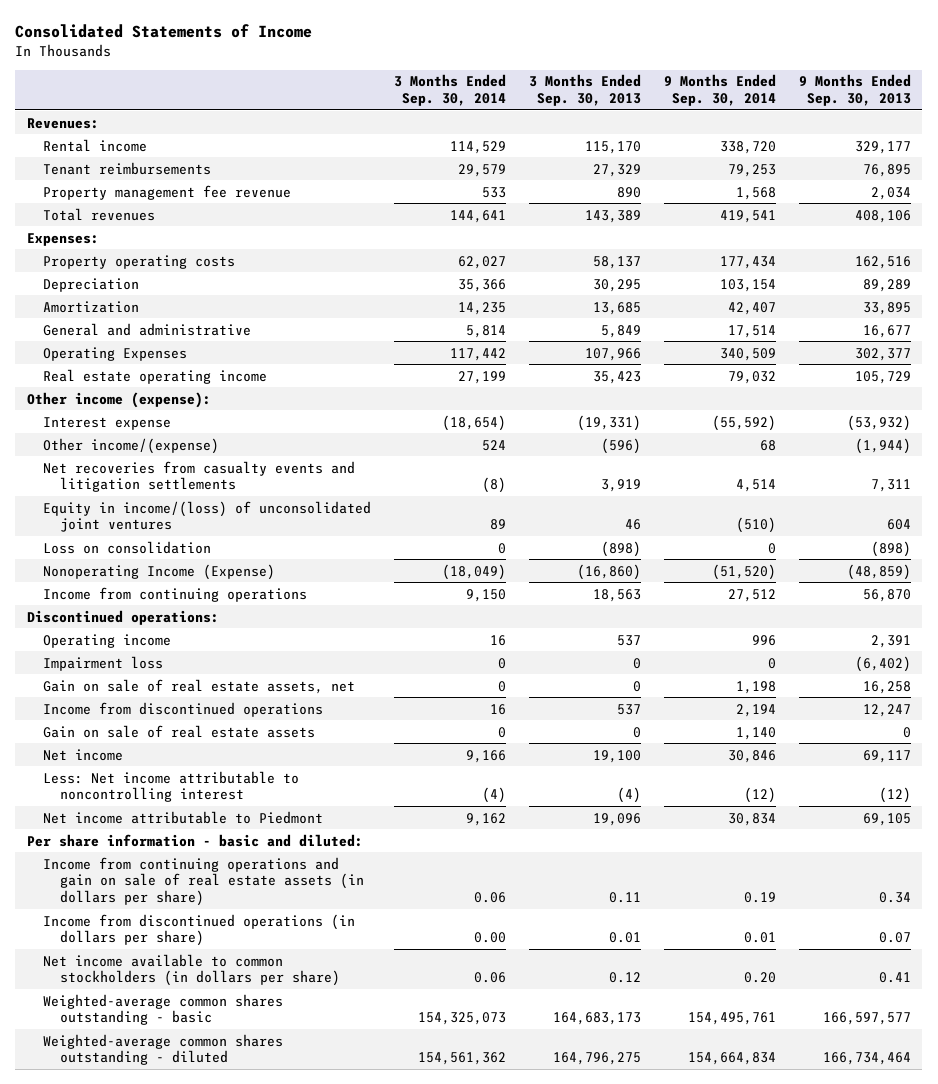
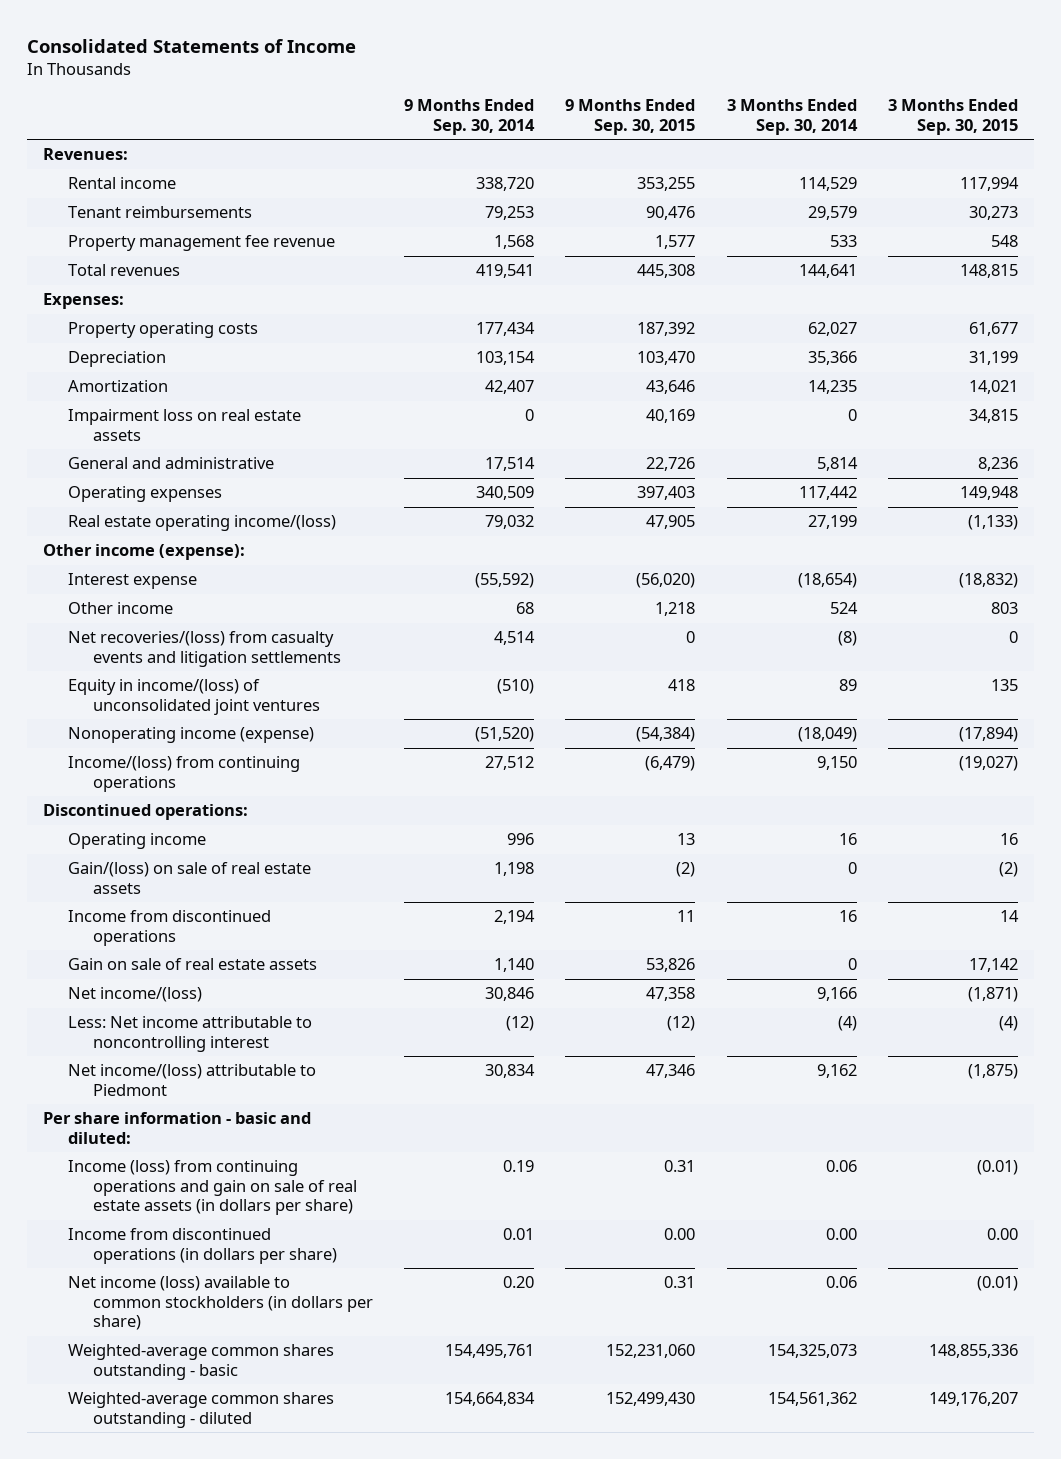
- | 3 Months Ended Sep. 30, 2014 | 3 Months Ended Sep. 30, 2013 | 9 Months Ended Sep. 30, 2014 | 9 Months Ended Sep. 30, 2013
+ | 9 Months Ended Sep. 30, 2014 | 9 Months Ended Sep. 30, 2015 | 3 Months Ended Sep. 30, 2014 | 3 Months Ended Sep. 30, 2015
+ Impairment loss on real estate assets | 0 | 40,169 | 0 | 34,815
- Operating Expenses | 117,442 | 107,966 | 340,509 | 302,377
- Real estate operating income | 27,199 | 35,423 | 79,032 | 105,729
+ Operating expenses | 340,509 | 397,403 | 117,442 | 149,948
+ Real estate operating income/(loss) | 79,032 | 47,905 | 27,199 | (1,133)
- Other income/(expense) | 524 | (596) | 68 | (1,944)
- Net recoveries from casualty events and litigation settlements | (8) | 3,919 | 4,514 | 7,311
+ Other income | 68 | 1,218 | 524 | 803
+ Net recoveries/(loss) from casualty events and litigation settlements | 4,514 | 0 | (8) | 0
- Loss on consolidation | 0 | (898) | 0 | (898)
- Nonoperating Income (Expense) | (18,049) | (16,860) | (51,520) | (48,859)
- Income from continuing operations | 9,150 | 18,563 | 27,512 | 56,870
+ Nonoperating income (expense) | (51,520) | (54,384) | (18,049) | (17,894)
+ Income/(loss) from continuing operations | 27,512 | (6,479) | 9,150 | (19,027)
- Impairment loss | 0 | 0 | 0 | (6,402)
- Gain on sale of real estate assets, net | 0 | 0 | 1,198 | 16,258
+ Gain/(loss) on sale of real estate assets | 1,198 | (2) | 0 | (2)
- Net income | 9,166 | 19,100 | 30,846 | 69,117
+ Net income/(loss) | 30,846 | 47,358 | 9,166 | (1,871)
- Net income attributable to Piedmont | 9,162 | 19,096 | 30,834 | 69,105
+ Net income/(loss) attributable to Piedmont | 30,834 | 47,346 | 9,162 | (1,875)
- Income from continuing operations and gain on sale of real estate assets (in dollars per share) | 0.06 | 0.11 | 0.19 | 0.34
+ Income (loss) from continuing operations and gain on sale of real estate assets (in dollars per share) | 0.19 | 0.31 | 0.06 | (0.01)
- Net income available to common stockholders (in dollars per share) | 0.06 | 0.12 | 0.20 | 0.41
+ Net income (loss) available to common stockholders (in dollars per share) | 0.20 | 0.31 | 0.06 | (0.01)

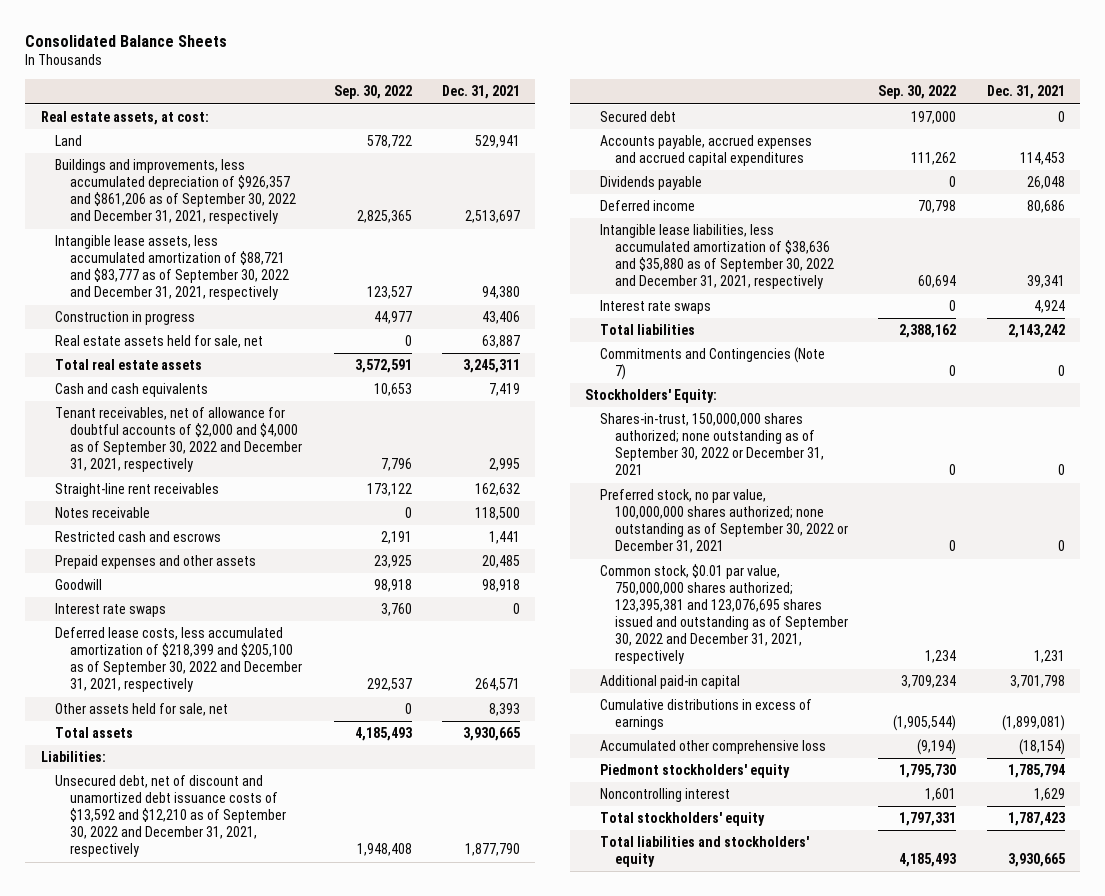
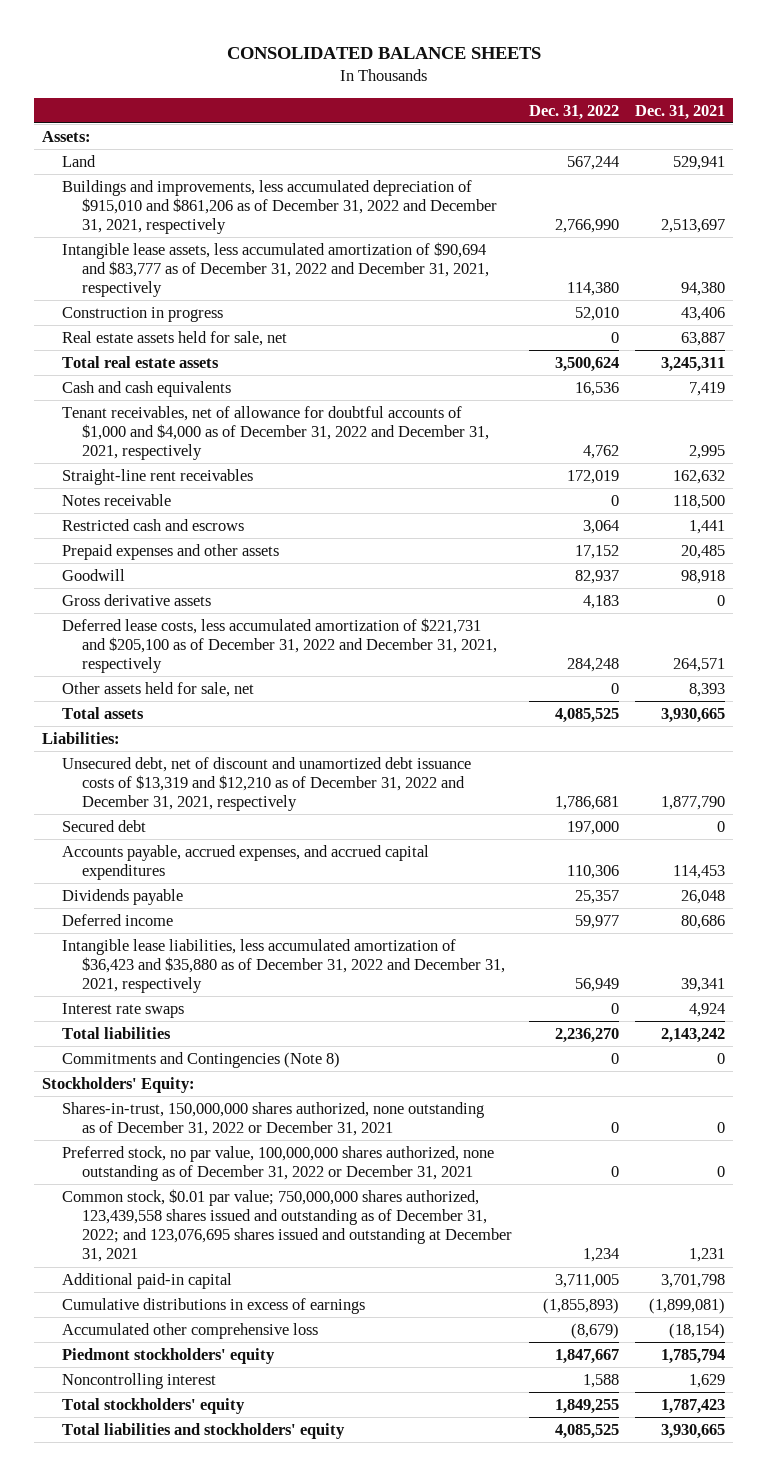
- Consolidated Balance Sheets
+ CONSOLIDATED BALANCE SHEETS
- | Sep. 30, 2022 | Dec. 31, 2021
+ | Dec. 31, 2022 | Dec. 31, 2021
- Real estate assets, at cost:
+ Assets:
- Buildings and improvements, less accumulated depreciation of $926,357 and $861,206 as of September 30, 2022 and December 31, 2021, respectively | 2,825,365 | 2,513,697
- Intangible lease assets, less accumulated amortization of $88,721 and $83,777 as of September 30, 2022 and December 31, 2021, respectively | 123,527 | 94,380
+ Buildings and improvements, less accumulated depreciation of $915,010 and $861,206 as of December 31, 2022 and December 31, 2021, respectively | 2,766,990 | 2,513,697
+ Intangible lease assets, less accumulated amortization of $90,694 and $83,777 as of December 31, 2022 and December 31, 2021, respectively | 114,380 | 94,380
- Tenant receivables, net of allowance for doubtful accounts of $2,000 and $4,000 as of September 30, 2022 and December 31, 2021, respectively | 7,796 | 2,995
+ Tenant receivables, net of allowance for doubtful accounts of $1,000 and $4,000 as of December 31, 2022 and December 31, 2021, respectively | 4,762 | 2,995
- Interest rate swaps | 3,760 | 0
- Deferred lease costs, less accumulated amortization of $218,399 and $205,100 as of September 30, 2022 and December 31, 2021, respectively | 292,537 | 264,571
+ Gross derivative assets | 4,183 | 0
+ Deferred lease costs, less accumulated amortization of $221,731 and $205,100 as of December 31, 2022 and December 31, 2021, respectively | 284,248 | 264,571
- Unsecured debt, net of discount and unamortized debt issuance costs of $13,592 and $12,210 as of September 30, 2022 and December 31, 2021, respectively | 1,948,408 | 1,877,790
+ Unsecured debt, net of discount and unamortized debt issuance costs of $13,319 and $12,210 as of December 31, 2022 and December 31, 2021, respectively | 1,786,681 | 1,877,790
- Accounts payable, accrued expenses and accrued capital expenditures | 111,262 | 114,453
+ Accounts payable, accrued expenses, and accrued capital expenditures | 110,306 | 114,453
- Intangible lease liabilities, less accumulated amortization of $38,636 and $35,880 as of September 30, 2022 and December 31, 2021, respectively | 60,694 | 39,341
+ Intangible lease liabilities, less accumulated amortization of $36,423 and $35,880 as of December 31, 2022 and December 31, 2021, respectively | 56,949 | 39,341
- Commitments and Contingencies (Note 7) | 0 | 0
+ Commitments and Contingencies (Note 8) | 0 | 0
- Shares-in-trust, 150,000,000 shares authorized; none outstanding as of September 30, 2022 or December 31, 2021 | 0 | 0
- Preferred stock, no par value, 100,000,000 shares authorized; none outstanding as of September 30, 2022 or December 31, 2021 | 0 | 0
- Common stock, $0.01 par value, 750,000,000 shares authorized; 123,395,381 and 123,076,695 shares issued and outstanding as of September 30, 2022 and December 31, 2021, respectively | 1,234 | 1,231
+ Shares-in-trust, 150,000,000 shares authorized, none outstanding as of December 31, 2022 or December 31, 2021 | 0 | 0
+ Preferred stock, no par value, 100,000,000 shares authorized, none outstanding as of December 31, 2022 or December 31, 2021 | 0 | 0
+ Common stock, $0.01 par value; 750,000,000 shares authorized, 123,439,558 shares issued and outstanding as of December 31, 2022; and 123,076,695 shares issued and outstanding at December 31, 2021 | 1,234 | 1,231

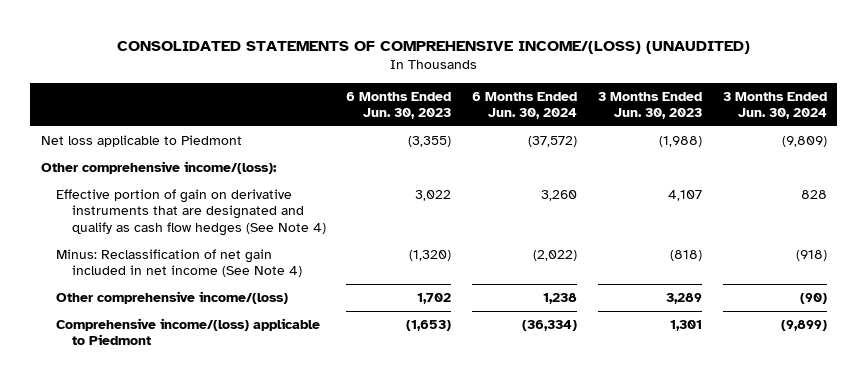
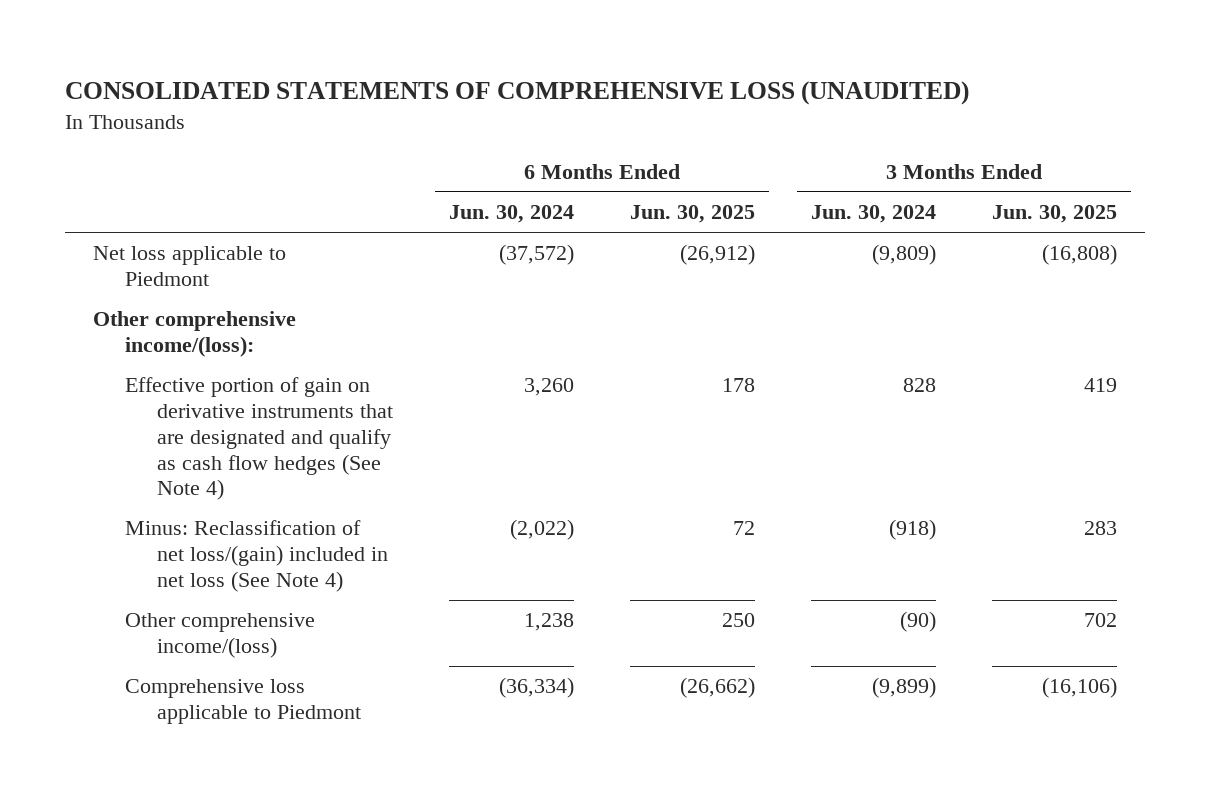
- CONSOLIDATED STATEMENTS OF COMPREHENSIVE INCOME/(LOSS) (UNAUDITED)
+ CONSOLIDATED STATEMENTS OF COMPREHENSIVE LOSS (UNAUDITED)
- | 6 Months Ended Jun. 30, 2023 | 6 Months Ended Jun. 30, 2024 | 3 Months Ended Jun. 30, 2023 | 3 Months Ended Jun. 30, 2024
+ | 6 Months Ended Jun. 30, 2024 | 6 Months Ended Jun. 30, 2025 | 3 Months Ended Jun. 30, 2024 | 3 Months Ended Jun. 30, 2025
- Minus: Reclassification of net gain included in net income (See Note 4) | (1,320) | (2,022) | (818) | (918)
+ Minus: Reclassification of net loss/(gain) included in net loss (See Note 4) | (2,022) | 72 | (918) | 283
- Comprehensive income/(loss) applicable to Piedmont | (1,653) | (36,334) | 1,301 | (9,899)
+ Comprehensive loss applicable to Piedmont | (36,334) | (26,662) | (9,899) | (16,106)

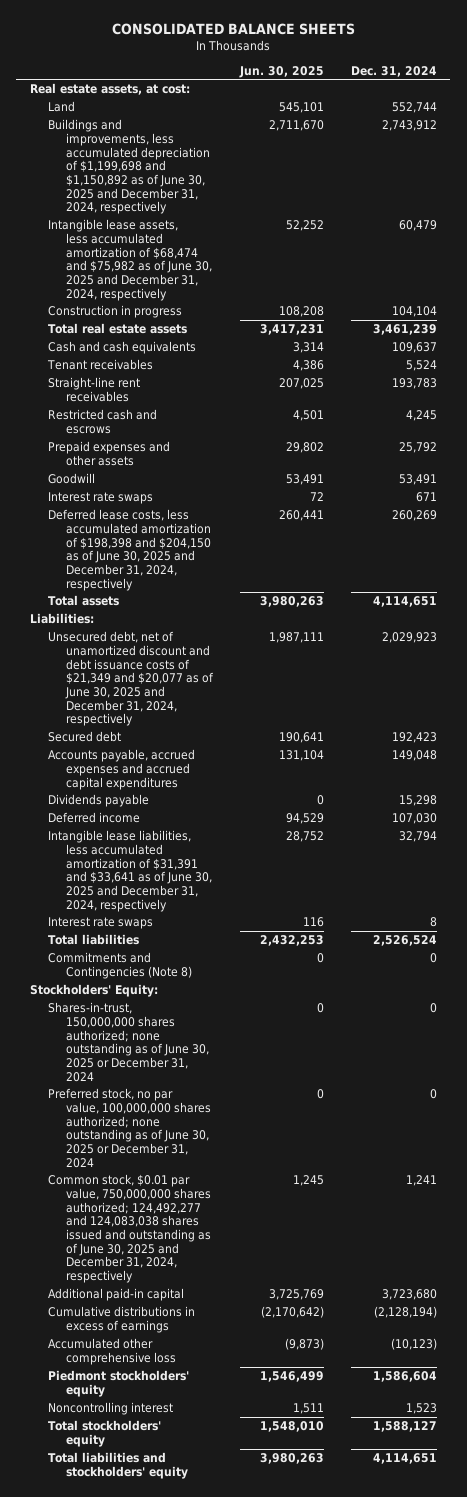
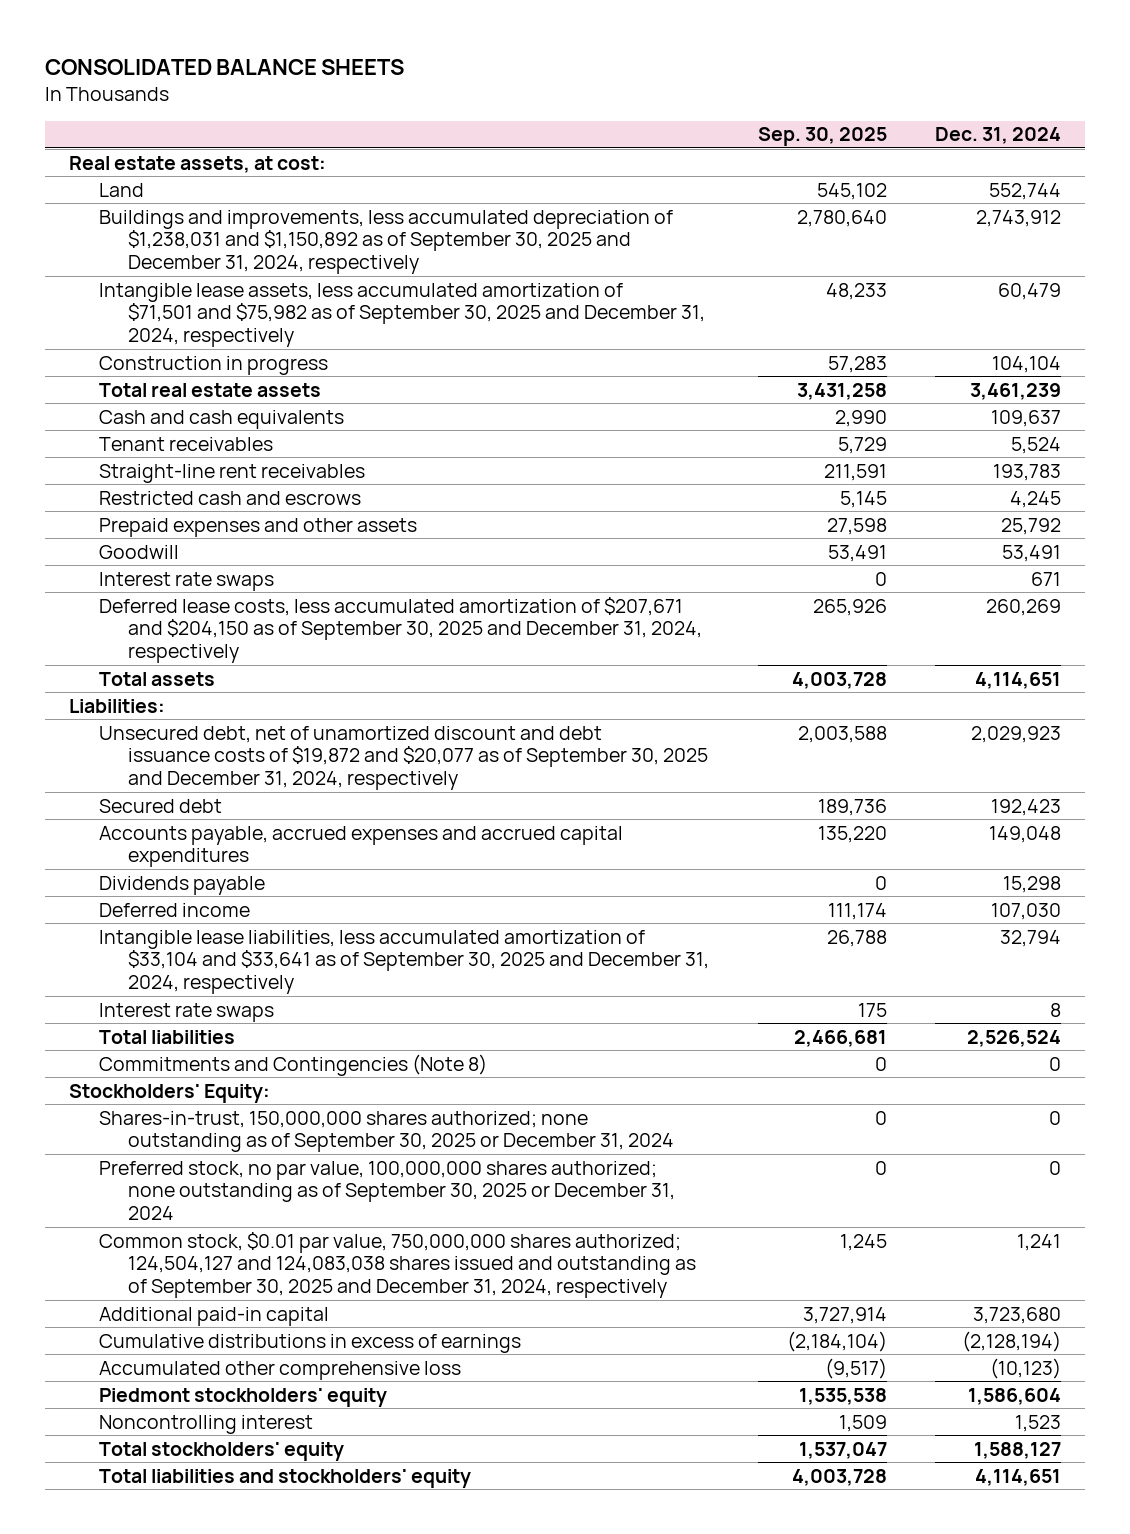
- | Jun. 30, 2025 | Dec. 31, 2024
+ | Sep. 30, 2025 | Dec. 31, 2024
- Buildings and improvements, less accumulated depreciation of $1,199,698 and $1,150,892 as of June 30, 2025 and December 31, 2024, respectively | 2,711,670 | 2,743,912
- Intangible lease assets, less accumulated amortization of $68,474 and $75,982 as of June 30, 2025 and December 31, 2024, respectively | 52,252 | 60,479
+ Buildings and improvements, less accumulated depreciation of $1,238,031 and $1,150,892 as of September 30, 2025 and December 31, 2024, respectively | 2,780,640 | 2,743,912
+ Intangible lease assets, less accumulated amortization of $71,501 and $75,982 as of September 30, 2025 and December 31, 2024, respectively | 48,233 | 60,479
- Deferred lease costs, less accumulated amortization of $198,398 and $204,150 as of June 30, 2025 and December 31, 2024, respectively | 260,441 | 260,269
+ Deferred lease costs, less accumulated amortization of $207,671 and $204,150 as of September 30, 2025 and December 31, 2024, respectively | 265,926 | 260,269
- Unsecured debt, net of unamortized discount and debt issuance costs of $21,349 and $20,077 as of June 30, 2025 and December 31, 2024, respectively | 1,987,111 | 2,029,923
+ Unsecured debt, net of unamortized discount and debt issuance costs of $19,872 and $20,077 as of September 30, 2025 and December 31, 2024, respectively | 2,003,588 | 2,029,923
- Intangible lease liabilities, less accumulated amortization of $31,391 and $33,641 as of June 30, 2025 and December 31, 2024, respectively | 28,752 | 32,794
+ Intangible lease liabilities, less accumulated amortization of $33,104 and $33,641 as of September 30, 2025 and December 31, 2024, respectively | 26,788 | 32,794
- Shares-in-trust, 150,000,000 shares authorized; none outstanding as of June 30, 2025 or December 31, 2024 | 0 | 0
- Preferred stock, no par value, 100,000,000 shares authorized; none outstanding as of June 30, 2025 or December 31, 2024 | 0 | 0
- Common stock, $0.01 par value, 750,000,000 shares authorized; 124,492,277 and 124,083,038 shares issued and outstanding as of June 30, 2025 and December 31, 2024, respectively | 1,245 | 1,241
+ Shares-in-trust, 150,000,000 shares authorized; none outstanding as of September 30, 2025 or December 31, 2024 | 0 | 0
+ Preferred stock, no par value, 100,000,000 shares authorized; none outstanding as of September 30, 2025 or December 31, 2024 | 0 | 0
+ Common stock, $0.01 par value, 750,000,000 shares authorized; 124,504,127 and 124,083,038 shares issued and outstanding as of September 30, 2025 and December 31, 2024, respectively | 1,245 | 1,241

